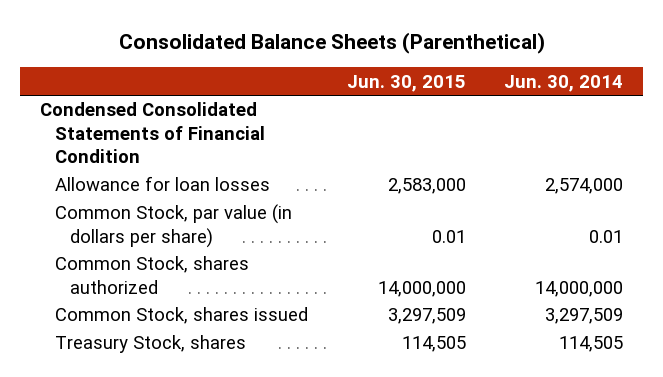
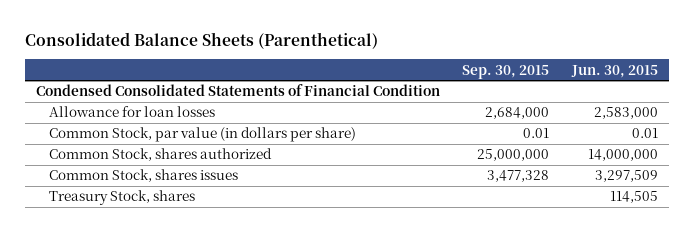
- | Jun. 30, 2015 | Jun. 30, 2014
+ | Sep. 30, 2015 | Jun. 30, 2015
- Common Stock, shares issued | 3,297,509 | 3,297,509
+ Common Stock, shares issues | 3,477,328 | 3,297,509

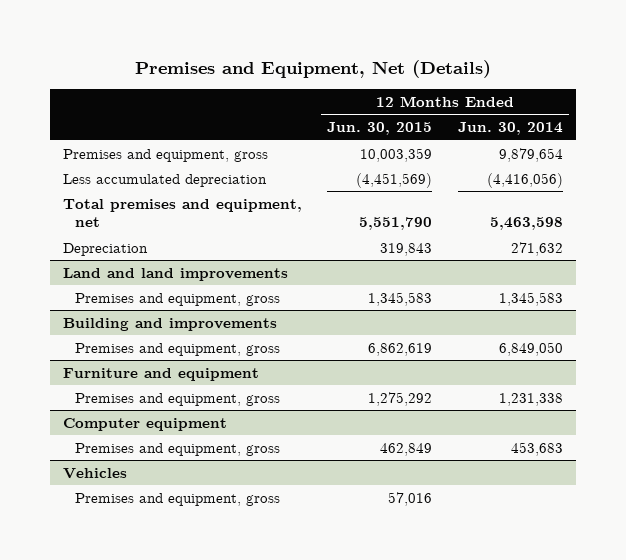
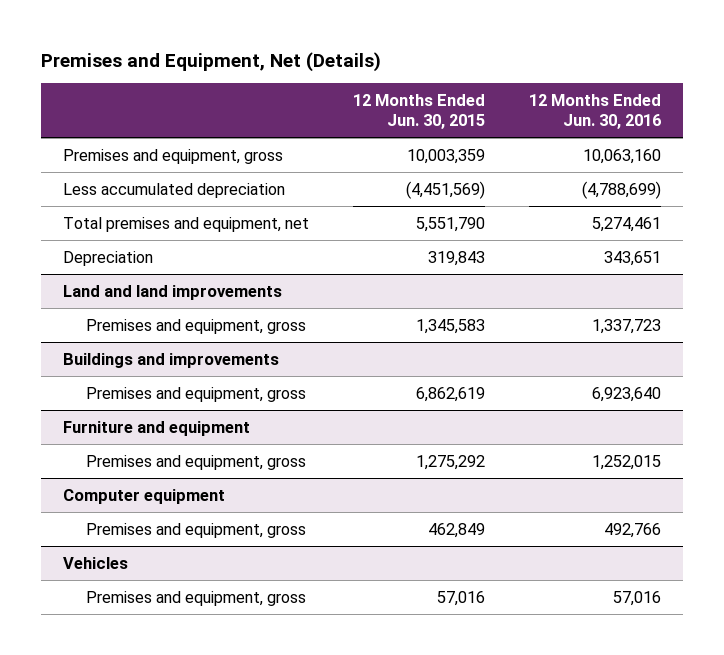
- | 12 Months Ended Jun. 30, 2015 | 12 Months Ended Jun. 30, 2014
+ | 12 Months Ended Jun. 30, 2015 | 12 Months Ended Jun. 30, 2016
- Building and improvements
+ Buildings and improvements

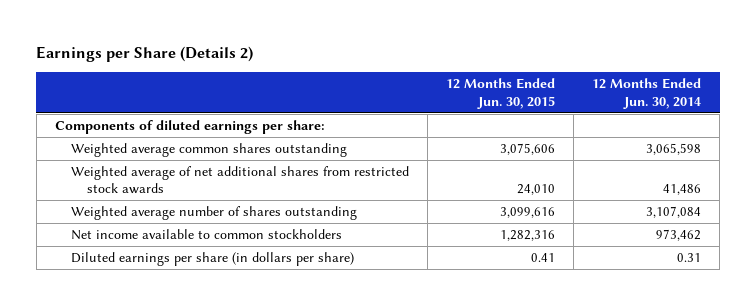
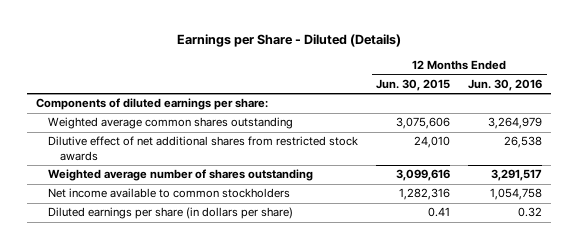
- Earnings per Share (Details 2)
+ Earnings per Share - Diluted (Details)
- | 12 Months Ended Jun. 30, 2015 | 12 Months Ended Jun. 30, 2014
+ | 12 Months Ended Jun. 30, 2015 | 12 Months Ended Jun. 30, 2016
- Weighted average of net additional shares from restricted stock awards | 24,010 | 41,486
+ Dilutive effect of net additional shares from restricted stock awards | 24,010 | 26,538

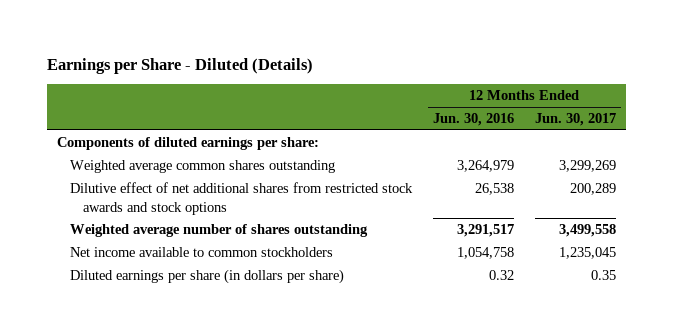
- | 12 Months Ended Jun. 30, 2015 | 12 Months Ended Jun. 30, 2016
+ | 12 Months Ended Jun. 30, 2016 | 12 Months Ended Jun. 30, 2017
- Dilutive effect of net additional shares from restricted stock awards | 24,010 | 26,538
+ Dilutive effect of net additional shares from restricted stock awards and stock options | 26,538 | 200,289

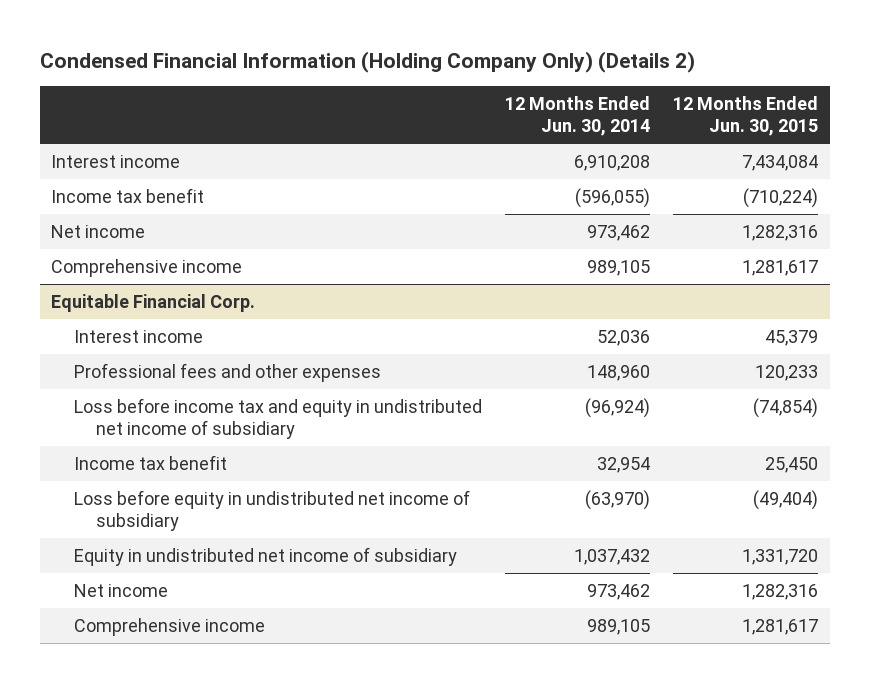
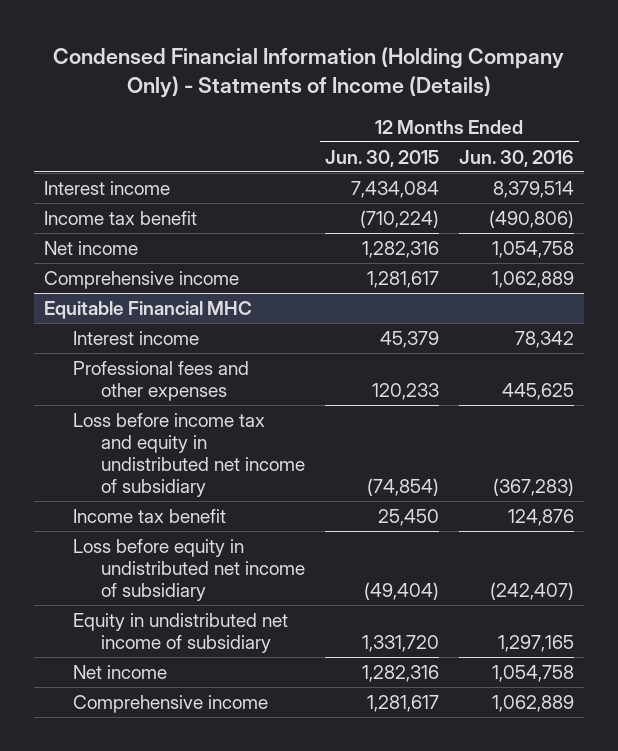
- Condensed Financial Information (Holding Company Only) (Details 2)
+ Condensed Financial Information (Holding Company Only) - Statments of Income (Details)
- | 12 Months Ended Jun. 30, 2014 | 12 Months Ended Jun. 30, 2015
+ | 12 Months Ended Jun. 30, 2015 | 12 Months Ended Jun. 30, 2016
- Equitable Financial Corp.
+ Equitable Financial MHC

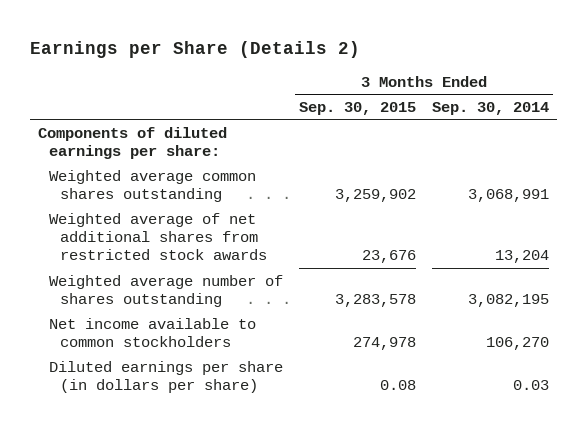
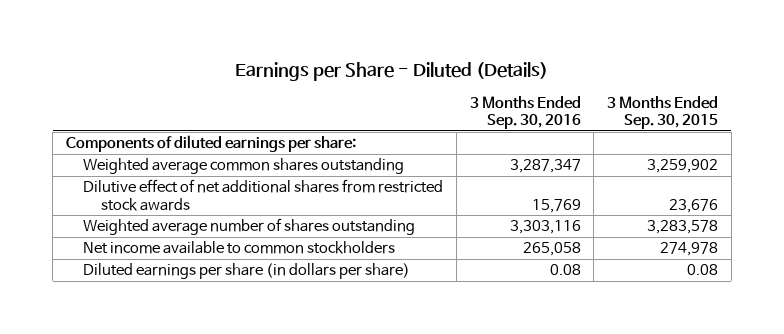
- Earnings per Share (Details 2)
+ Earnings per Share - Diluted (Details)
- | 3 Months Ended Sep. 30, 2015 | 3 Months Ended Sep. 30, 2014
+ | 3 Months Ended Sep. 30, 2016 | 3 Months Ended Sep. 30, 2015
- Weighted average of net additional shares from restricted stock awards | 23,676 | 13,204
+ Dilutive effect of net additional shares from restricted stock awards | 15,769 | 23,676

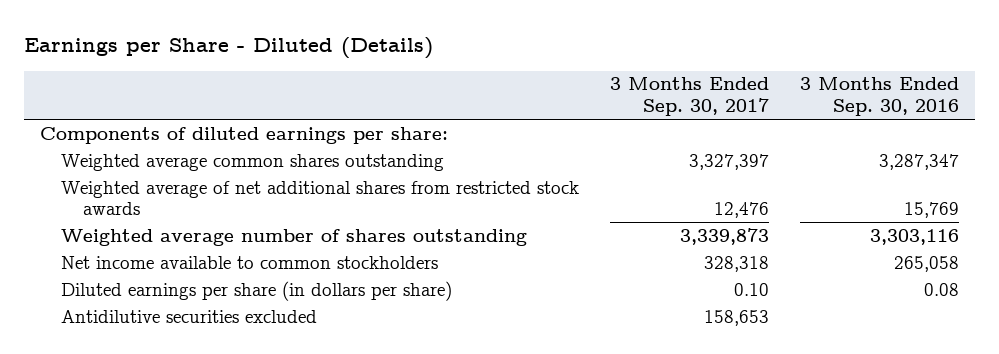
- | 3 Months Ended Sep. 30, 2016 | 3 Months Ended Sep. 30, 2015
+ | 3 Months Ended Sep. 30, 2017 | 3 Months Ended Sep. 30, 2016
- Dilutive effect of net additional shares from restricted stock awards | 15,769 | 23,676
+ Weighted average of net additional shares from restricted stock awards | 12,476 | 15,769
+ Antidilutive securities excluded | 158,653 |

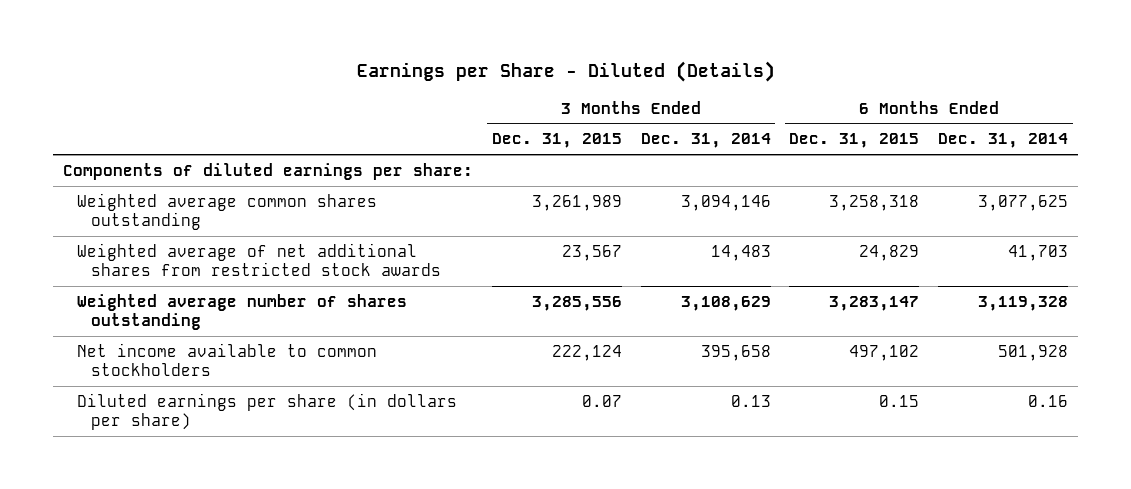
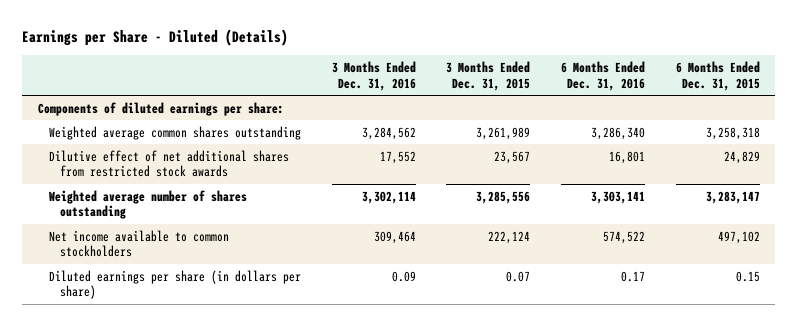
- | 3 Months Ended Dec. 31, 2015 | 3 Months Ended Dec. 31, 2014 | 6 Months Ended Dec. 31, 2015 | 6 Months Ended Dec. 31, 2014
+ | 3 Months Ended Dec. 31, 2016 | 3 Months Ended Dec. 31, 2015 | 6 Months Ended Dec. 31, 2016 | 6 Months Ended Dec. 31, 2015
- Weighted average of net additional shares from restricted stock awards | 23,567 | 14,483 | 24,829 | 41,703
+ Dilutive effect of net additional shares from restricted stock awards | 17,552 | 23,567 | 16,801 | 24,829

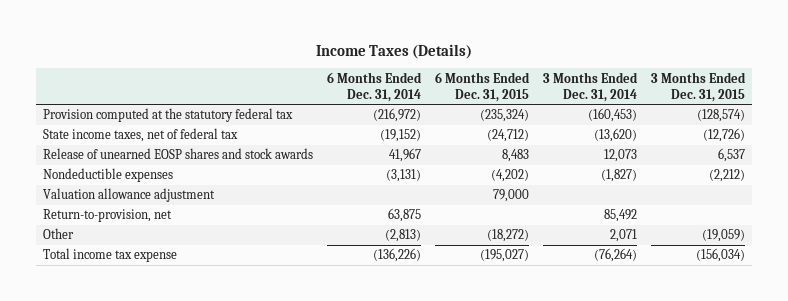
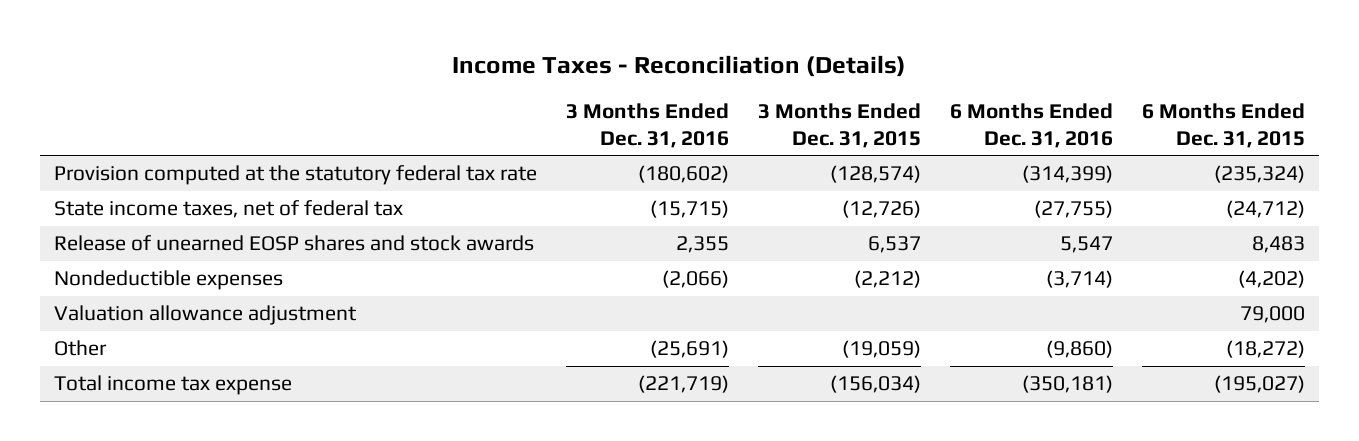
- Income Taxes (Details)
+ Income Taxes - Reconciliation (Details)
- | 6 Months Ended Dec. 31, 2014 | 6 Months Ended Dec. 31, 2015 | 3 Months Ended Dec. 31, 2014 | 3 Months Ended Dec. 31, 2015
+ | 3 Months Ended Dec. 31, 2016 | 3 Months Ended Dec. 31, 2015 | 6 Months Ended Dec. 31, 2016 | 6 Months Ended Dec. 31, 2015
- Provision computed at the statutory federal tax | (216,972) | (235,324) | (160,453) | (128,574)
+ Provision computed at the statutory federal tax rate | (180,602) | (128,574) | (314,399) | (235,324)
- Return-to-provision, net | 63,875 | | 85,492 |

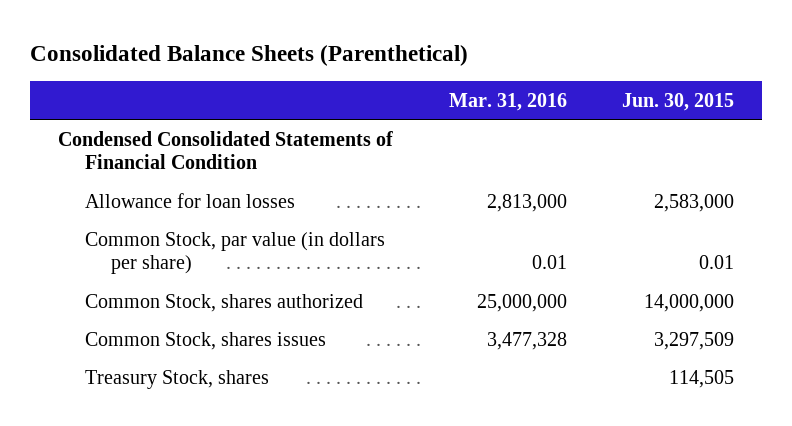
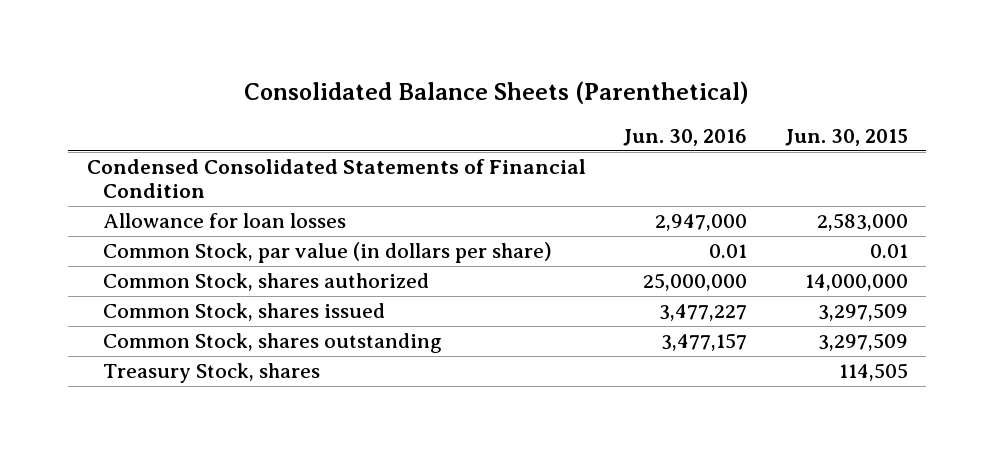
- | Mar. 31, 2016 | Jun. 30, 2015
+ | Jun. 30, 2016 | Jun. 30, 2015
- Common Stock, shares issues | 3,477,328 | 3,297,509
+ Common Stock, shares issued | 3,477,227 | 3,297,509
+ Common Stock, shares outstanding | 3,477,157 | 3,297,509

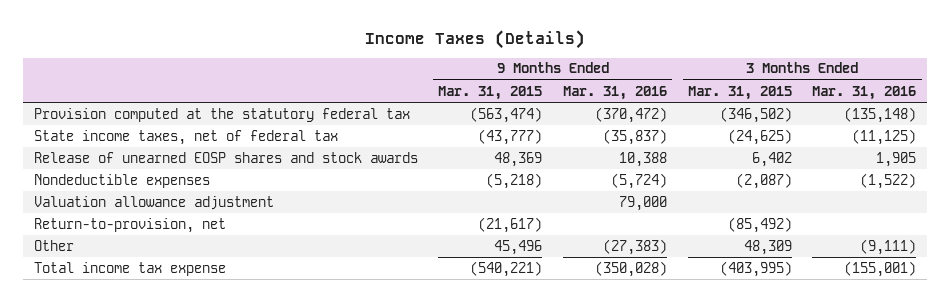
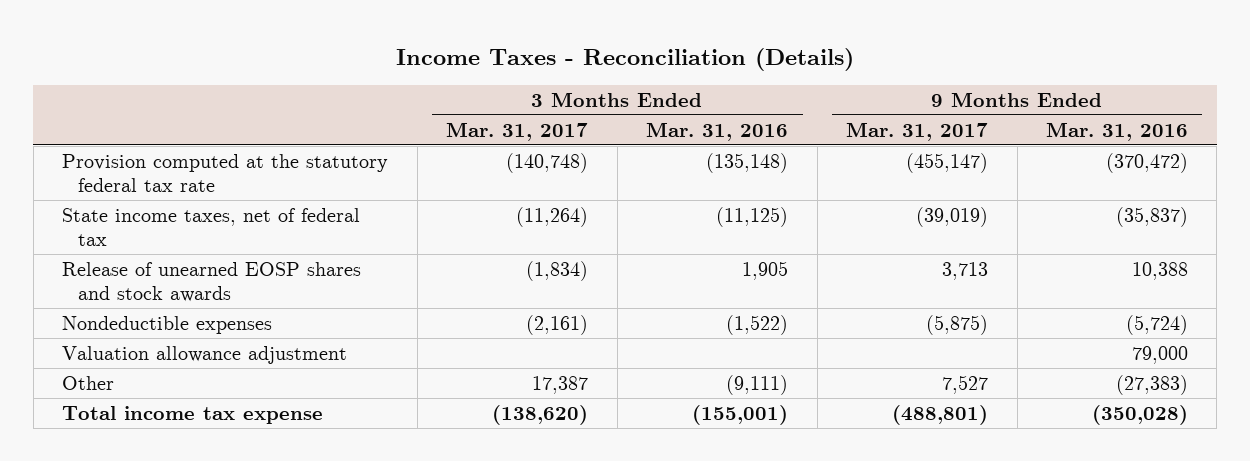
- Income Taxes (Details)
+ Income Taxes - Reconciliation (Details)
- | 9 Months Ended Mar. 31, 2015 | 9 Months Ended Mar. 31, 2016 | 3 Months Ended Mar. 31, 2015 | 3 Months Ended Mar. 31, 2016
+ | 3 Months Ended Mar. 31, 2017 | 3 Months Ended Mar. 31, 2016 | 9 Months Ended Mar. 31, 2017 | 9 Months Ended Mar. 31, 2016
- Provision computed at the statutory federal tax | (563,474) | (370,472) | (346,502) | (135,148)
+ Provision computed at the statutory federal tax rate | (140,748) | (135,148) | (455,147) | (370,472)
- Return-to-provision, net | (21,617) | | (85,492) |

